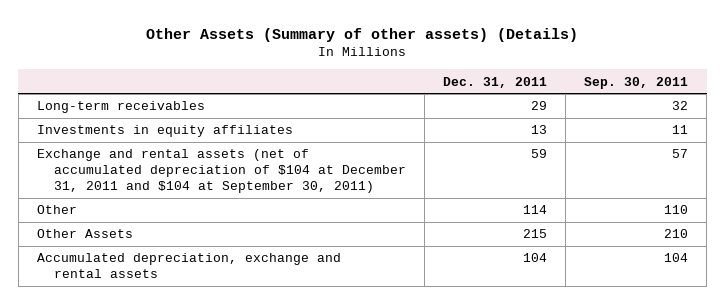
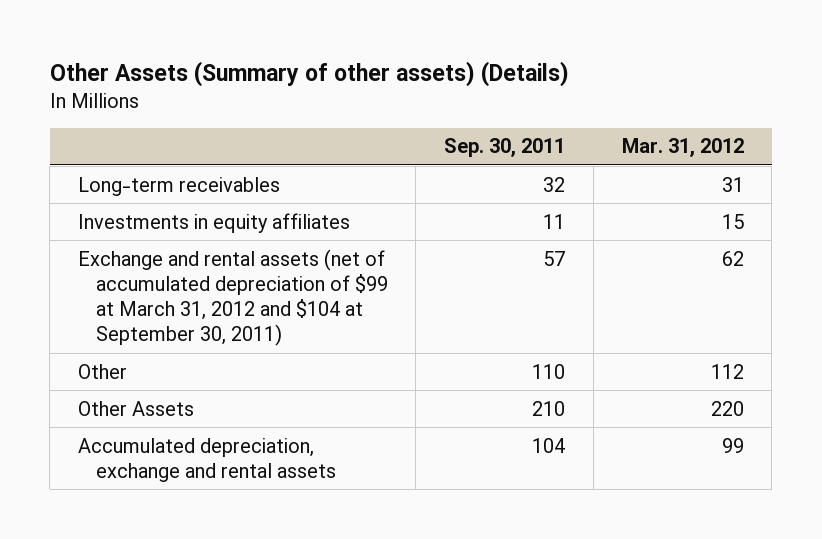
- | Dec. 31, 2011 | Sep. 30, 2011
+ | Sep. 30, 2011 | Mar. 31, 2012
- Exchange and rental assets (net of accumulated depreciation of $104 at December 31, 2011 and $104 at September 30, 2011) | 59 | 57
+ Exchange and rental assets (net of accumulated depreciation of $99 at March 31, 2012 and $104 at September 30, 2011) | 57 | 62

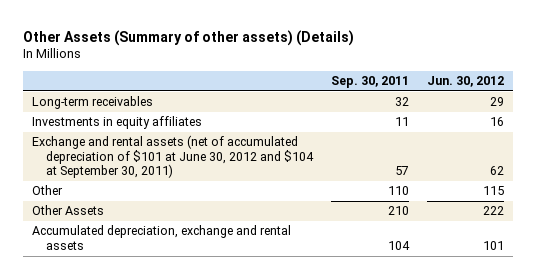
- | Sep. 30, 2011 | Mar. 31, 2012
+ | Sep. 30, 2011 | Jun. 30, 2012
- Exchange and rental assets (net of accumulated depreciation of $99 at March 31, 2012 and $104 at September 30, 2011) | 57 | 62
+ Exchange and rental assets (net of accumulated depreciation of $101 at June 30, 2012 and $104 at September 30, 2011) | 57 | 62

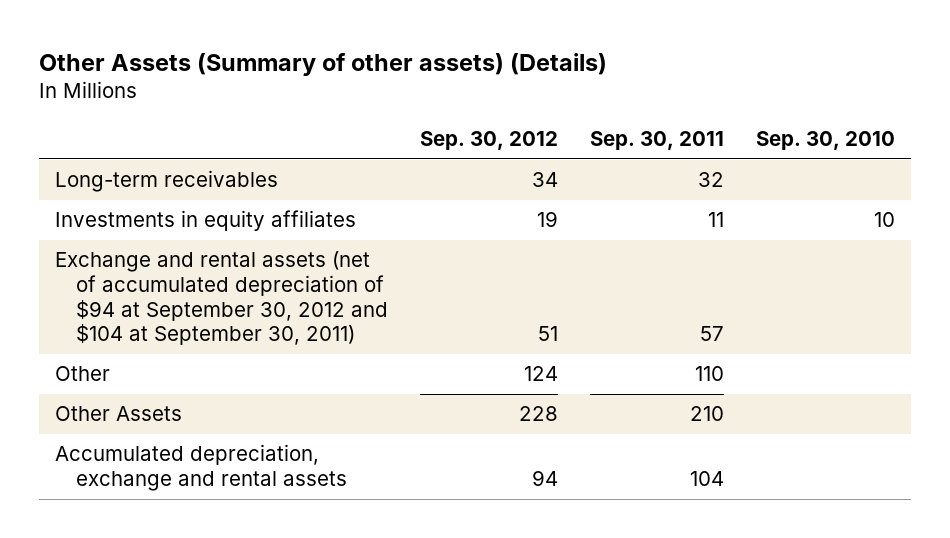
- | Sep. 30, 2011 | Jun. 30, 2012
+ | Sep. 30, 2012 | Sep. 30, 2011 | Sep. 30, 2010
- Exchange and rental assets (net of accumulated depreciation of $101 at June 30, 2012 and $104 at September 30, 2011) | 57 | 62
+ Exchange and rental assets (net of accumulated depreciation of $94 at September 30, 2012 and $104 at September 30, 2011) | 51 | 57 |

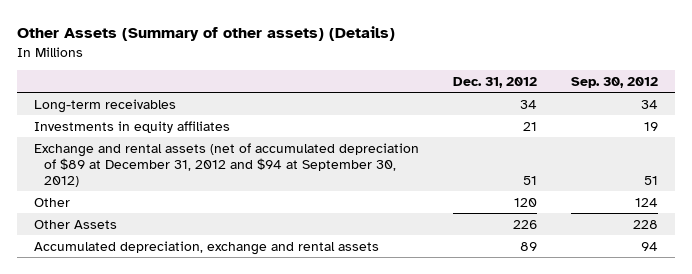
- | Sep. 30, 2012 | Sep. 30, 2011 | Sep. 30, 2010
+ | Dec. 31, 2012 | Sep. 30, 2012
- Exchange and rental assets (net of accumulated depreciation of $94 at September 30, 2012 and $104 at September 30, 2011) | 51 | 57 |
+ Exchange and rental assets (net of accumulated depreciation of $89 at December 31, 2012 and $94 at September 30, 2012) | 51 | 51

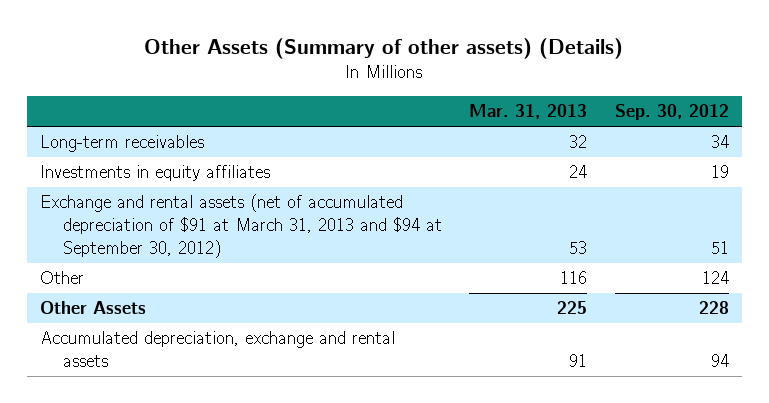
- | Dec. 31, 2012 | Sep. 30, 2012
+ | Mar. 31, 2013 | Sep. 30, 2012
- Exchange and rental assets (net of accumulated depreciation of $89 at December 31, 2012 and $94 at September 30, 2012) | 51 | 51
+ Exchange and rental assets (net of accumulated depreciation of $91 at March 31, 2013 and $94 at September 30, 2012) | 53 | 51

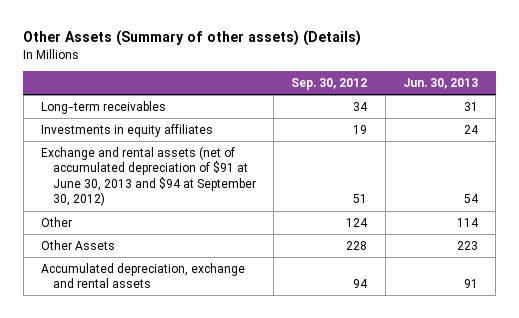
- | Mar. 31, 2013 | Sep. 30, 2012
+ | Sep. 30, 2012 | Jun. 30, 2013
- Exchange and rental assets (net of accumulated depreciation of $91 at March 31, 2013 and $94 at September 30, 2012) | 53 | 51
+ Exchange and rental assets (net of accumulated depreciation of $91 at June 30, 2013 and $94 at September 30, 2012) | 51 | 54

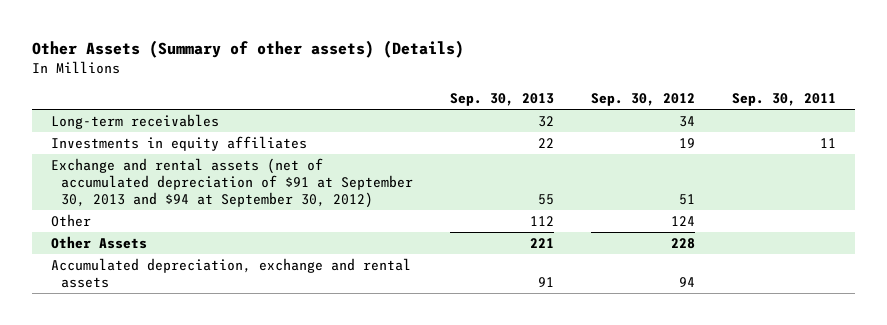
- | Sep. 30, 2012 | Jun. 30, 2013
+ | Sep. 30, 2013 | Sep. 30, 2012 | Sep. 30, 2011
- Exchange and rental assets (net of accumulated depreciation of $91 at June 30, 2013 and $94 at September 30, 2012) | 51 | 54
+ Exchange and rental assets (net of accumulated depreciation of $91 at September 30, 2013 and $94 at September 30, 2012) | 55 | 51 |

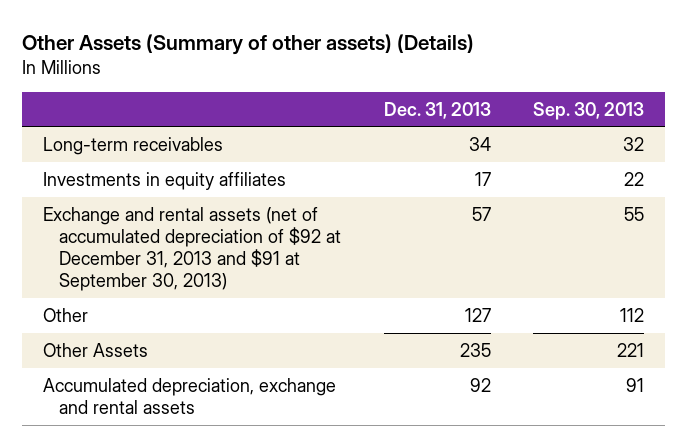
- | Sep. 30, 2013 | Sep. 30, 2012 | Sep. 30, 2011
+ | Dec. 31, 2013 | Sep. 30, 2013
- Exchange and rental assets (net of accumulated depreciation of $91 at September 30, 2013 and $94 at September 30, 2012) | 55 | 51 |
+ Exchange and rental assets (net of accumulated depreciation of $92 at December 31, 2013 and $91 at September 30, 2013) | 57 | 55

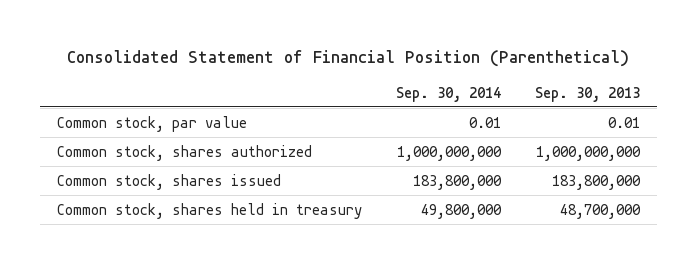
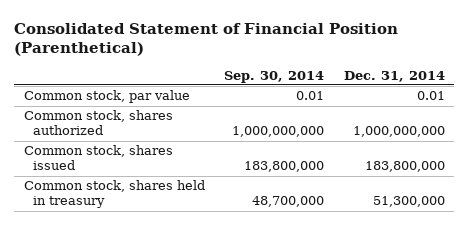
- | Sep. 30, 2014 | Sep. 30, 2013
+ | Sep. 30, 2014 | Dec. 31, 2014
- Common stock, shares held in treasury | 49,800,000 | 48,700,000
+ Common stock, shares held in treasury | 48,700,000 | 51,300,000

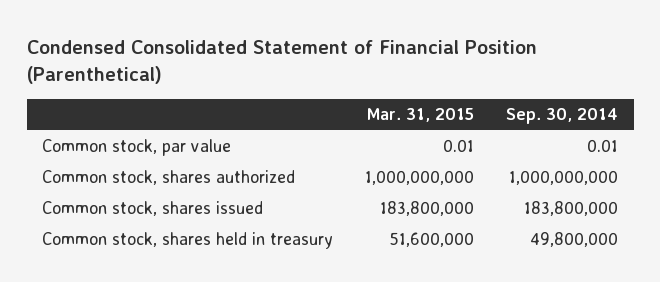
- Consolidated Statement of Financial Position (Parenthetical)
+ Condensed Consolidated Statement of Financial Position (Parenthetical)
- | Sep. 30, 2014 | Dec. 31, 2014
+ | Mar. 31, 2015 | Sep. 30, 2014
- Common stock, shares held in treasury | 48,700,000 | 51,300,000
+ Common stock, shares held in treasury | 51,600,000 | 49,800,000

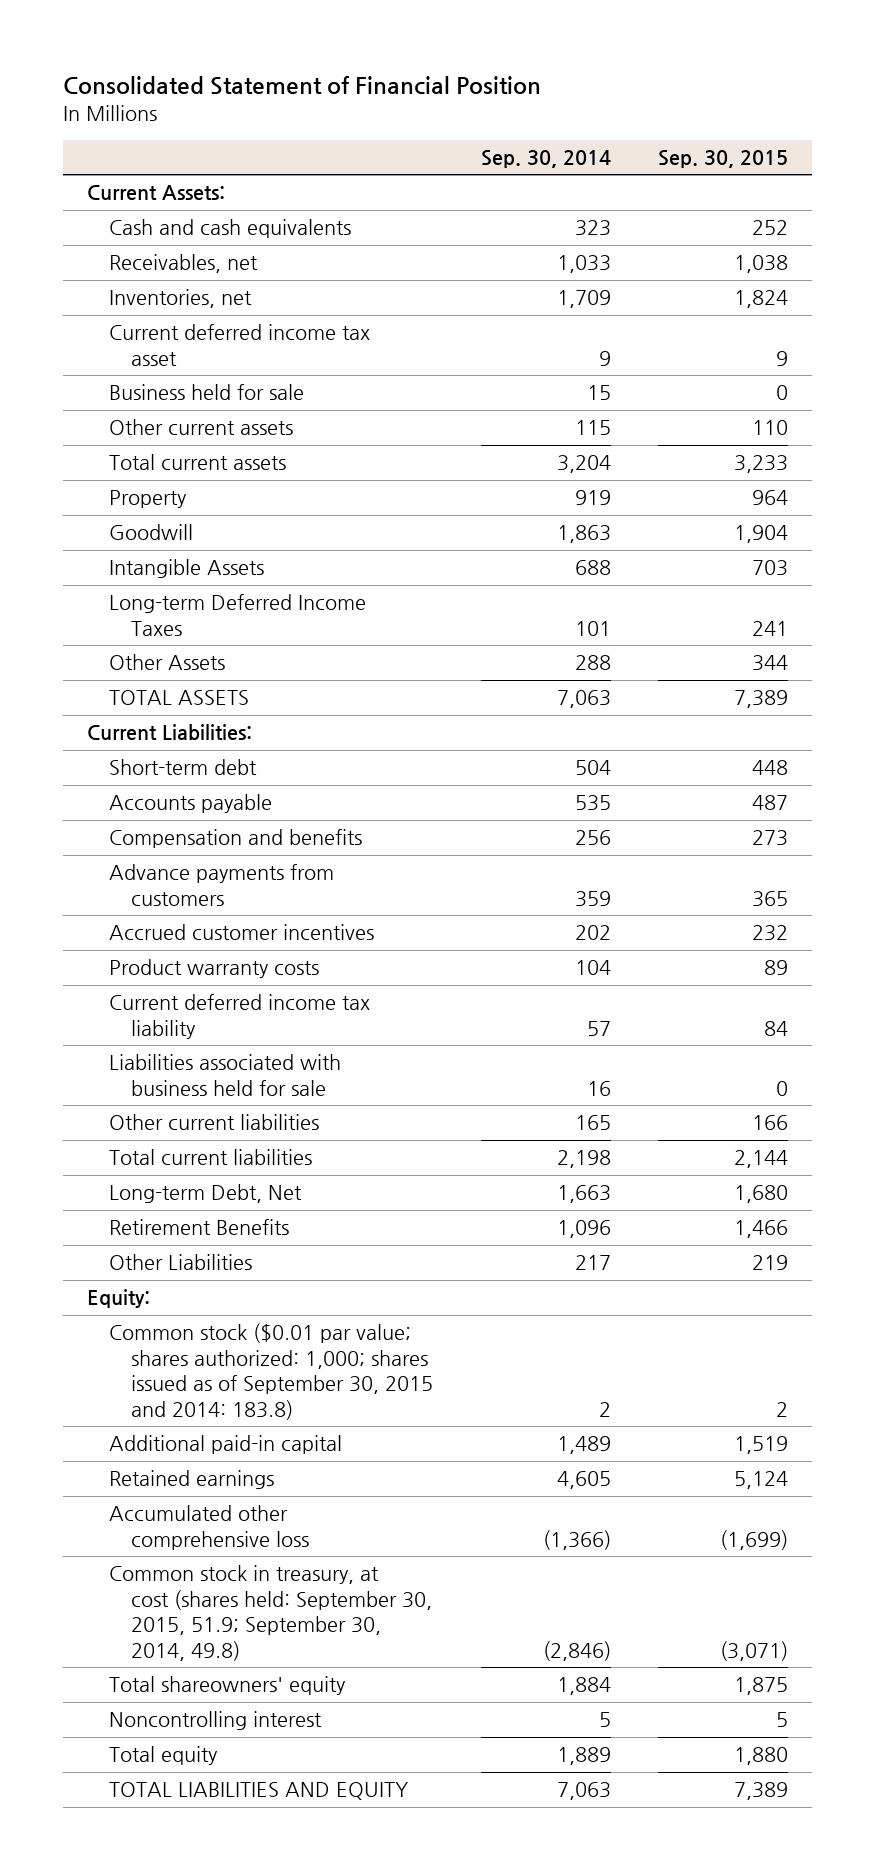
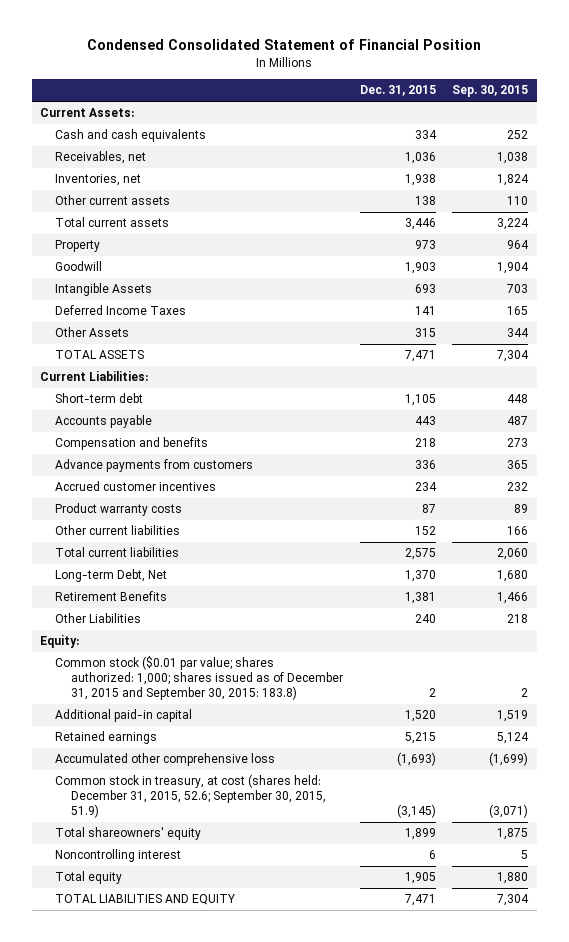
- Consolidated Statement of Financial Position
+ Condensed Consolidated Statement of Financial Position
- | Sep. 30, 2014 | Sep. 30, 2015
+ | Dec. 31, 2015 | Sep. 30, 2015
- Current deferred income tax asset | 9 | 9
- Business held for sale | 15 | 0
- Total current assets | 3,204 | 3,233
+ Total current assets | 3,446 | 3,224
- Long-term Deferred Income Taxes | 101 | 241
+ Deferred Income Taxes | 141 | 165
- TOTAL ASSETS | 7,063 | 7,389
+ TOTAL ASSETS | 7,471 | 7,304
- Current deferred income tax liability | 57 | 84
- Liabilities associated with business held for sale | 16 | 0
- Total current liabilities | 2,198 | 2,144
+ Total current liabilities | 2,575 | 2,060
- Other Liabilities | 217 | 219
+ Other Liabilities | 240 | 218
- Common stock ($0.01 par value; shares authorized: 1,000; shares issued as of September 30, 2015 and 2014: 183.8) | 2 | 2
+ Common stock ($0.01 par value; shares authorized: 1,000; shares issued as of December 31, 2015 and September 30, 2015: 183.8) | 2 | 2
- Common stock in treasury, at cost (shares held: September 30, 2015, 51.9; September 30, 2014, 49.8) | (2,846) | (3,071)
+ Common stock in treasury, at cost (shares held: December 31, 2015, 52.6; September 30, 2015, 51.9) | (3,145) | (3,071)
- TOTAL LIABILITIES AND EQUITY | 7,063 | 7,389
+ TOTAL LIABILITIES AND EQUITY | 7,471 | 7,304

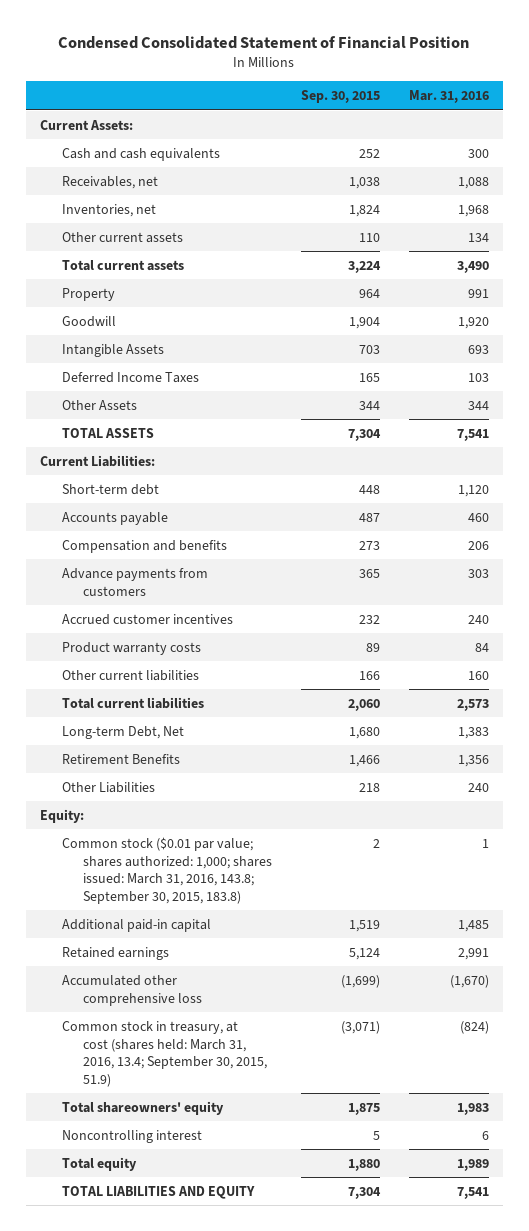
- | Dec. 31, 2015 | Sep. 30, 2015
+ | Sep. 30, 2015 | Mar. 31, 2016
- Common stock ($0.01 par value; shares authorized: 1,000; shares issued as of December 31, 2015 and September 30, 2015: 183.8) | 2 | 2
+ Common stock ($0.01 par value; shares authorized: 1,000; shares issued: March 31, 2016, 143.8; September 30, 2015, 183.8) | 2 | 1
- Common stock in treasury, at cost (shares held: December 31, 2015, 52.6; September 30, 2015, 51.9) | (3,145) | (3,071)
+ Common stock in treasury, at cost (shares held: March 31, 2016, 13.4; September 30, 2015, 51.9) | (3,071) | (824)

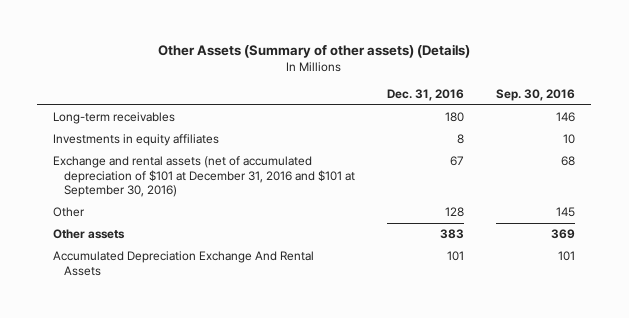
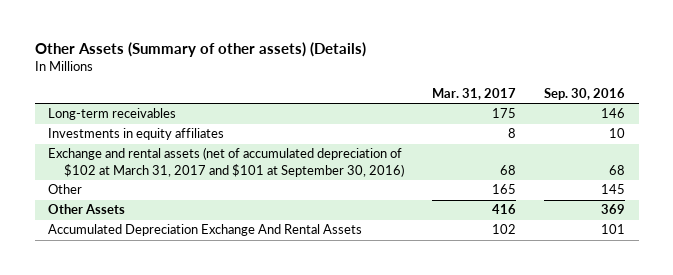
- | Dec. 31, 2016 | Sep. 30, 2016
+ | Mar. 31, 2017 | Sep. 30, 2016
- Exchange and rental assets (net of accumulated depreciation of $101 at December 31, 2016 and $101 at September 30, 2016) | 67 | 68
+ Exchange and rental assets (net of accumulated depreciation of $102 at March 31, 2017 and $101 at September 30, 2016) | 68 | 68
- Other assets | 383 | 369
+ Other Assets | 416 | 369

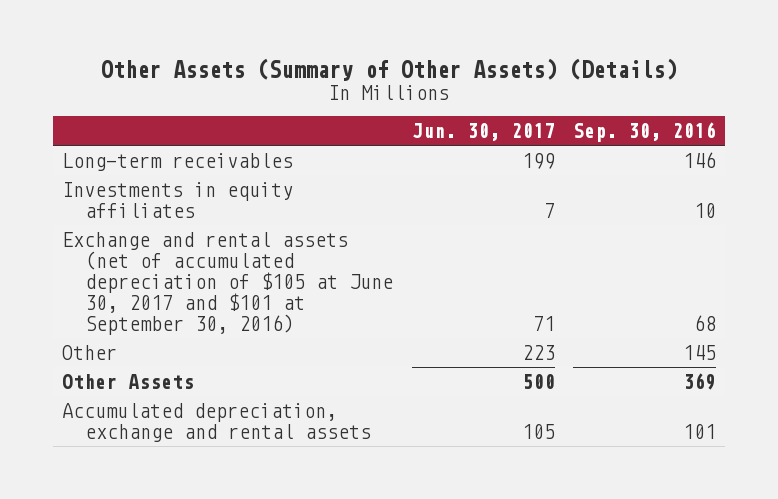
- Other Assets (Summary of other assets) (Details)
+ Other Assets (Summary of Other Assets) (Details)
- | Mar. 31, 2017 | Sep. 30, 2016
+ | Jun. 30, 2017 | Sep. 30, 2016
- Exchange and rental assets (net of accumulated depreciation of $102 at March 31, 2017 and $101 at September 30, 2016) | 68 | 68
+ Exchange and rental assets (net of accumulated depreciation of $105 at June 30, 2017 and $101 at September 30, 2016) | 71 | 68
- Accumulated Depreciation Exchange And Rental Assets | 102 | 101
+ Accumulated depreciation, exchange and rental assets | 105 | 101

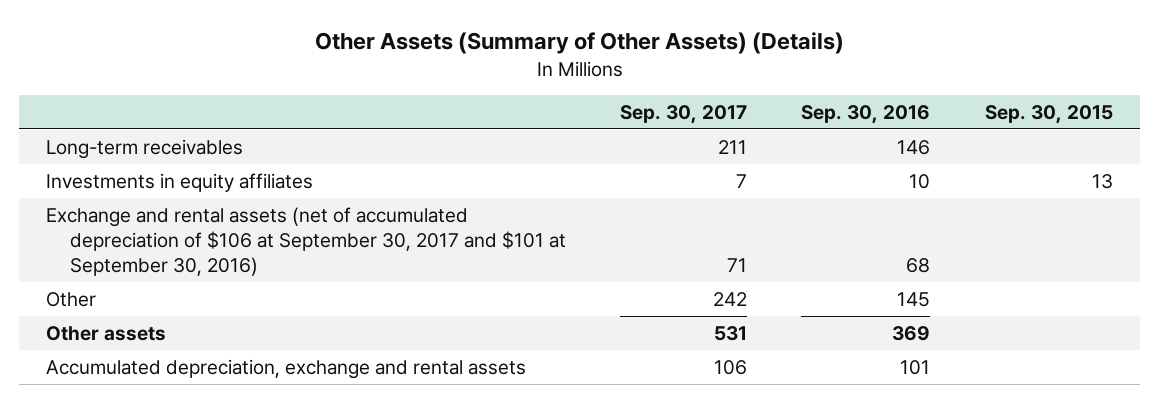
- | Jun. 30, 2017 | Sep. 30, 2016
+ | Sep. 30, 2017 | Sep. 30, 2016 | Sep. 30, 2015
- Exchange and rental assets (net of accumulated depreciation of $105 at June 30, 2017 and $101 at September 30, 2016) | 71 | 68
+ Exchange and rental assets (net of accumulated depreciation of $106 at September 30, 2017 and $101 at September 30, 2016) | 71 | 68 |
- Other Assets | 500 | 369
+ Other assets | 531 | 369 |

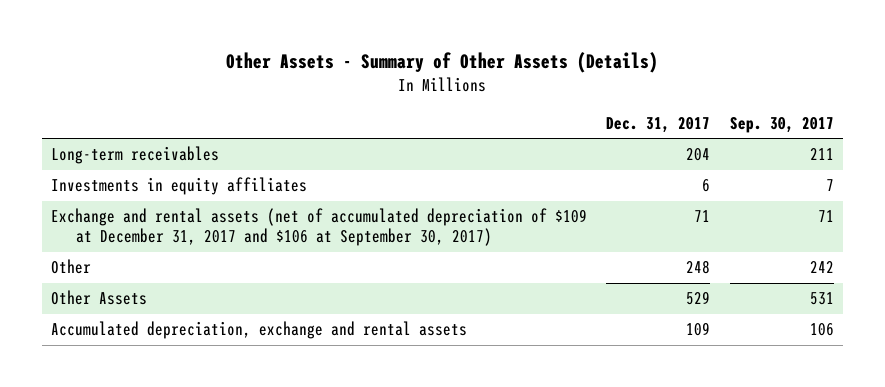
- Other Assets (Summary of Other Assets) (Details)
+ Other Assets - Summary of Other Assets (Details)
- | Sep. 30, 2017 | Sep. 30, 2016 | Sep. 30, 2015
+ | Dec. 31, 2017 | Sep. 30, 2017
- Exchange and rental assets (net of accumulated depreciation of $106 at September 30, 2017 and $101 at September 30, 2016) | 71 | 68 |
+ Exchange and rental assets (net of accumulated depreciation of $109 at December 31, 2017 and $106 at September 30, 2017) | 71 | 71
- Other assets | 531 | 369 |
+ Other Assets | 529 | 531

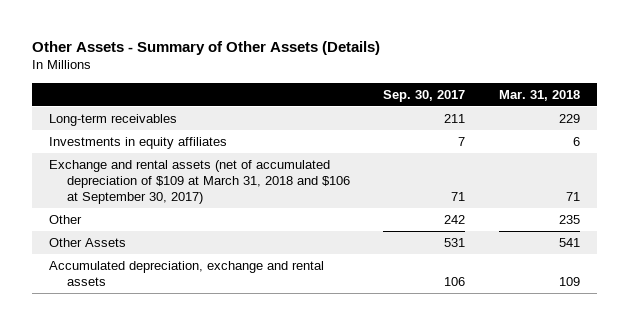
- | Dec. 31, 2017 | Sep. 30, 2017
+ | Sep. 30, 2017 | Mar. 31, 2018
- Exchange and rental assets (net of accumulated depreciation of $109 at December 31, 2017 and $106 at September 30, 2017) | 71 | 71
+ Exchange and rental assets (net of accumulated depreciation of $109 at March 31, 2018 and $106 at September 30, 2017) | 71 | 71

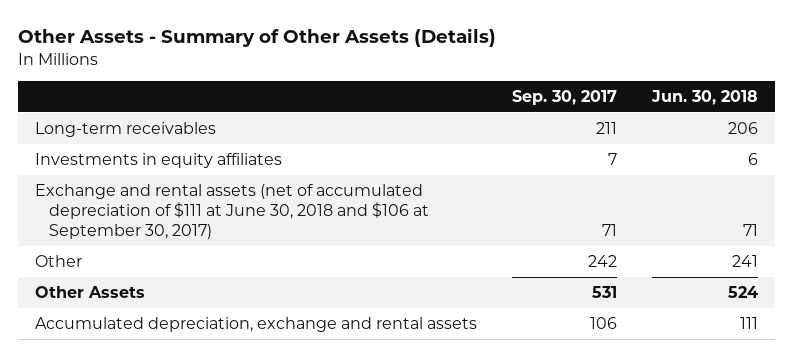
- | Sep. 30, 2017 | Mar. 31, 2018
+ | Sep. 30, 2017 | Jun. 30, 2018
- Exchange and rental assets (net of accumulated depreciation of $109 at March 31, 2018 and $106 at September 30, 2017) | 71 | 71
+ Exchange and rental assets (net of accumulated depreciation of $111 at June 30, 2018 and $106 at September 30, 2017) | 71 | 71

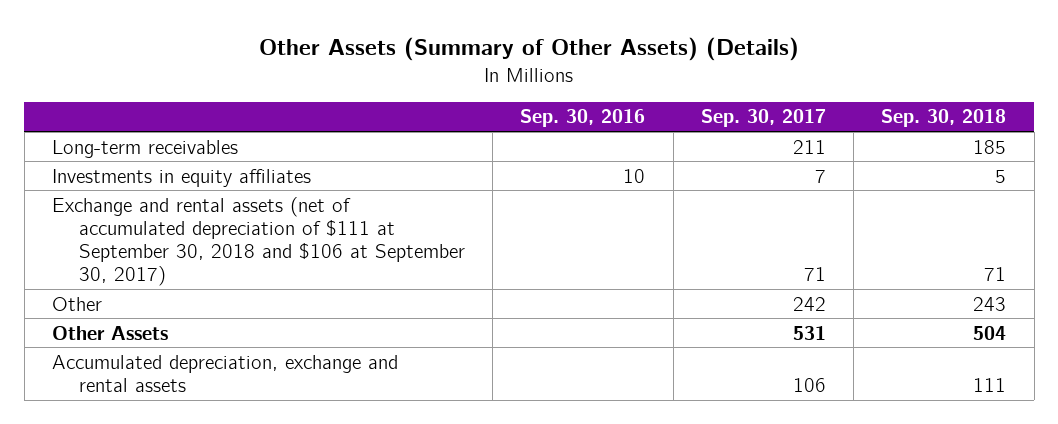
- Other Assets - Summary of Other Assets (Details)
+ Other Assets (Summary of Other Assets) (Details)
- | Sep. 30, 2017 | Jun. 30, 2018
+ | Sep. 30, 2016 | Sep. 30, 2017 | Sep. 30, 2018
- Exchange and rental assets (net of accumulated depreciation of $111 at June 30, 2018 and $106 at September 30, 2017) | 71 | 71
+ Exchange and rental assets (net of accumulated depreciation of $111 at September 30, 2018 and $106 at September 30, 2017) | | 71 | 71

